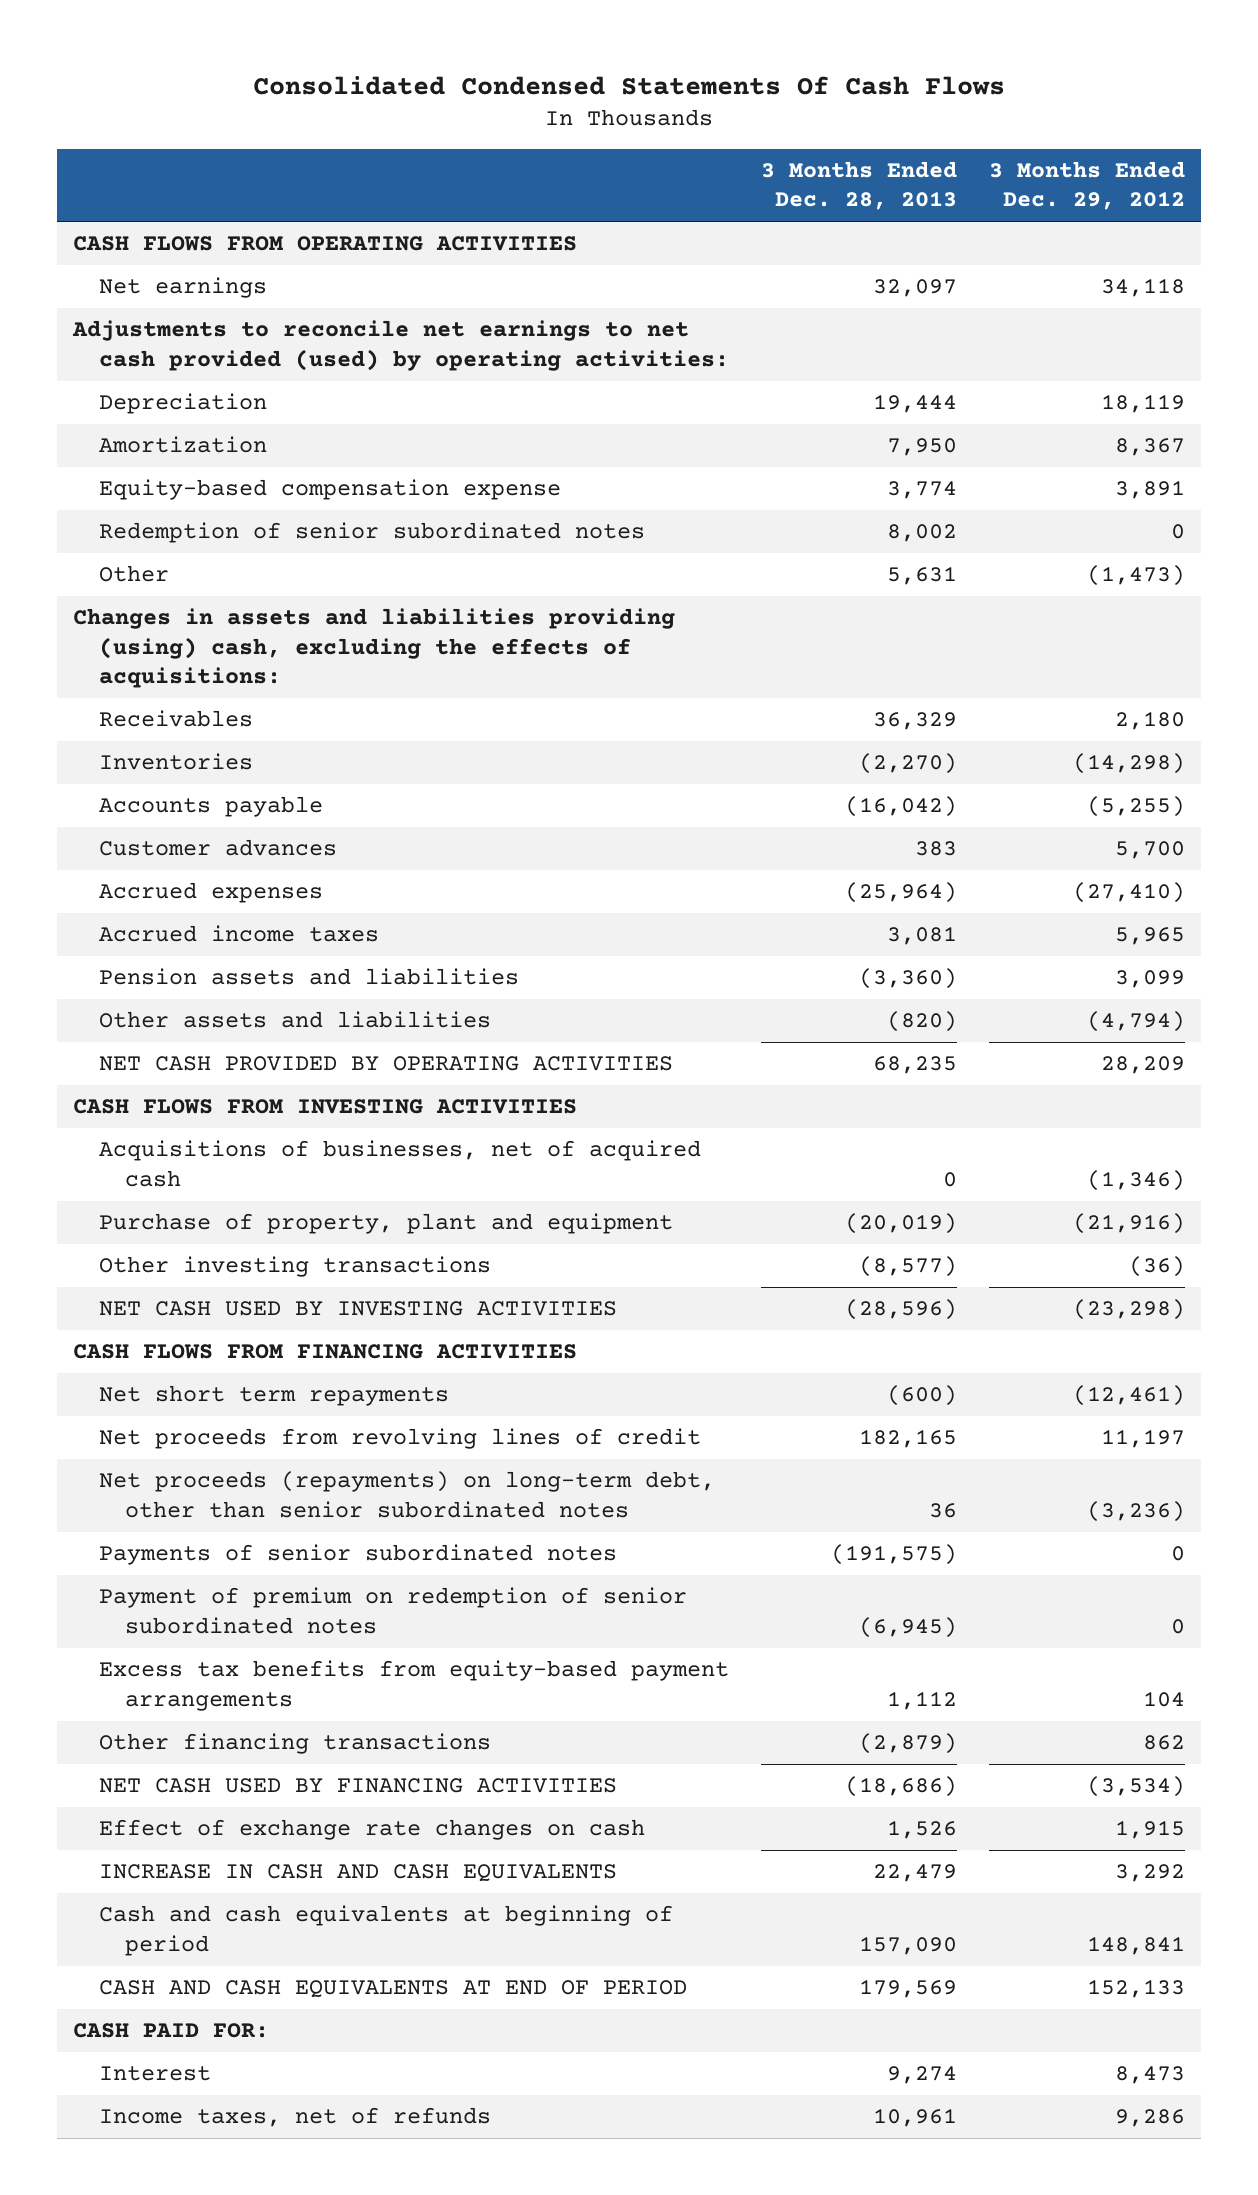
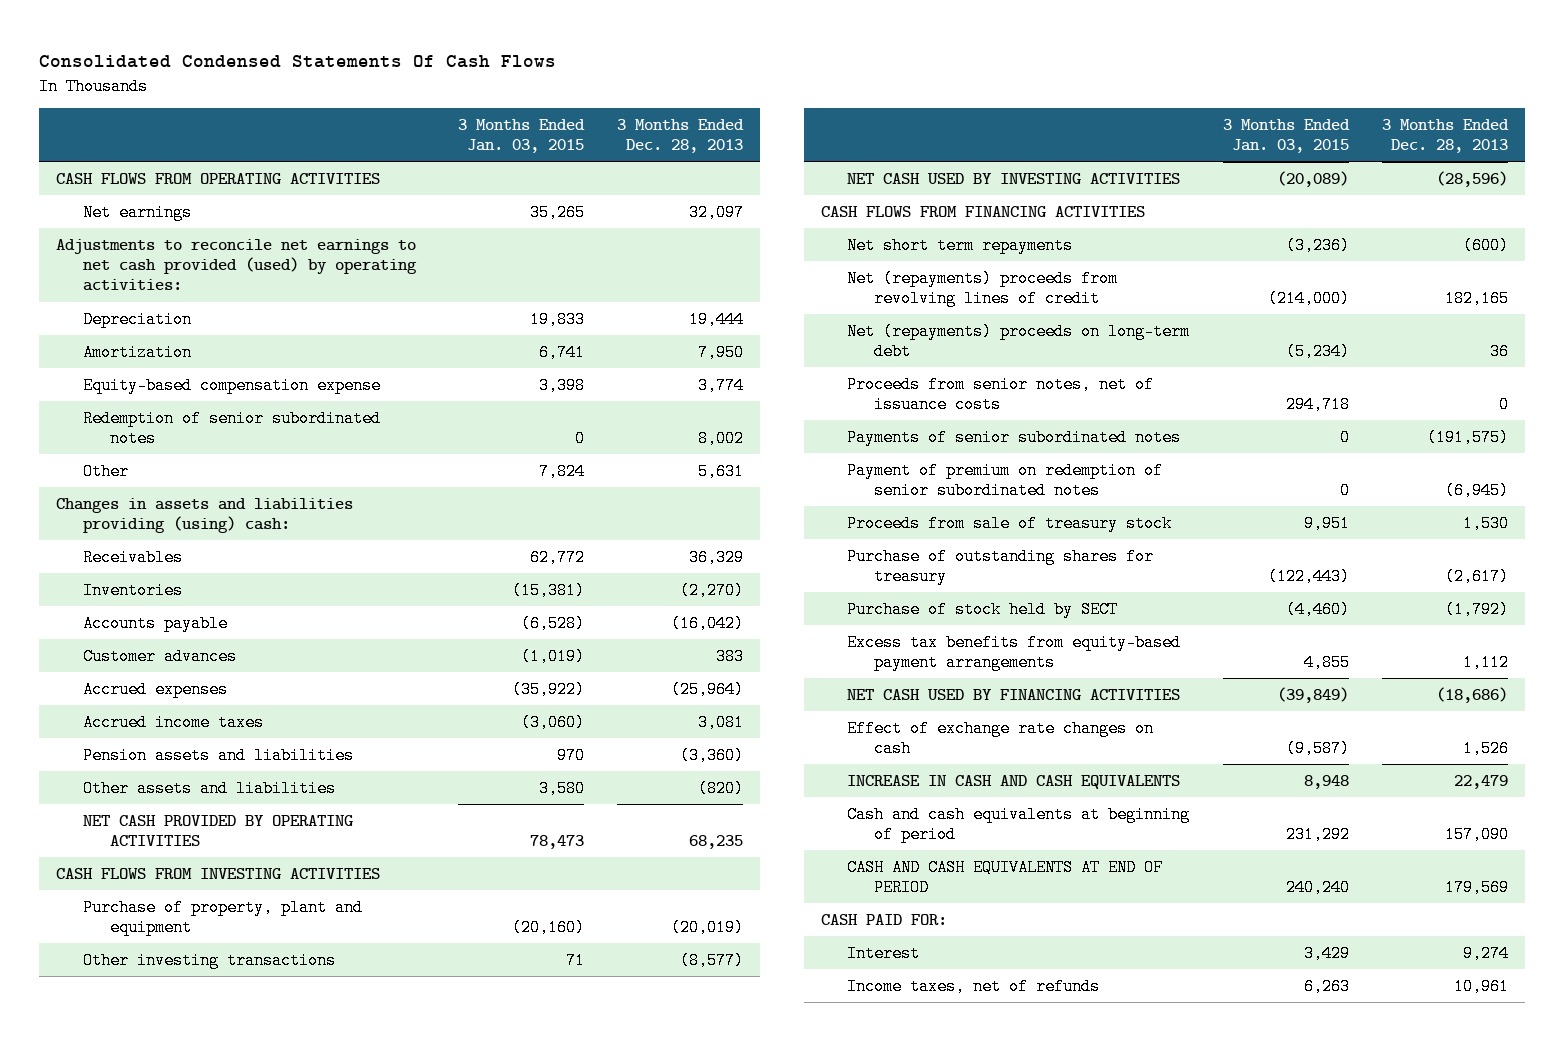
- | 3 Months Ended Dec. 28, 2013 | 3 Months Ended Dec. 29, 2012
+ | 3 Months Ended Jan. 03, 2015 | 3 Months Ended Dec. 28, 2013
- Changes in assets and liabilities providing (using) cash, excluding the effects of acquisitions:
+ Changes in assets and liabilities providing (using) cash:
- Acquisitions of businesses, net of acquired cash | 0 | (1,346)
- Net proceeds from revolving lines of credit | 182,165 | 11,197
- Net proceeds (repayments) on long-term debt, other than senior subordinated notes | 36 | (3,236)
+ Net (repayments) proceeds from revolving lines of credit | (214,000) | 182,165
+ Net (repayments) proceeds on long-term debt | (5,234) | 36
+ Proceeds from senior notes, net of issuance costs | 294,718 | 0
+ Proceeds from sale of treasury stock | 9,951 | 1,530
+ Purchase of outstanding shares for treasury | (122,443) | (2,617)
+ Purchase of stock held by SECT | (4,460) | (1,792)
- Other financing transactions | (2,879) | 862

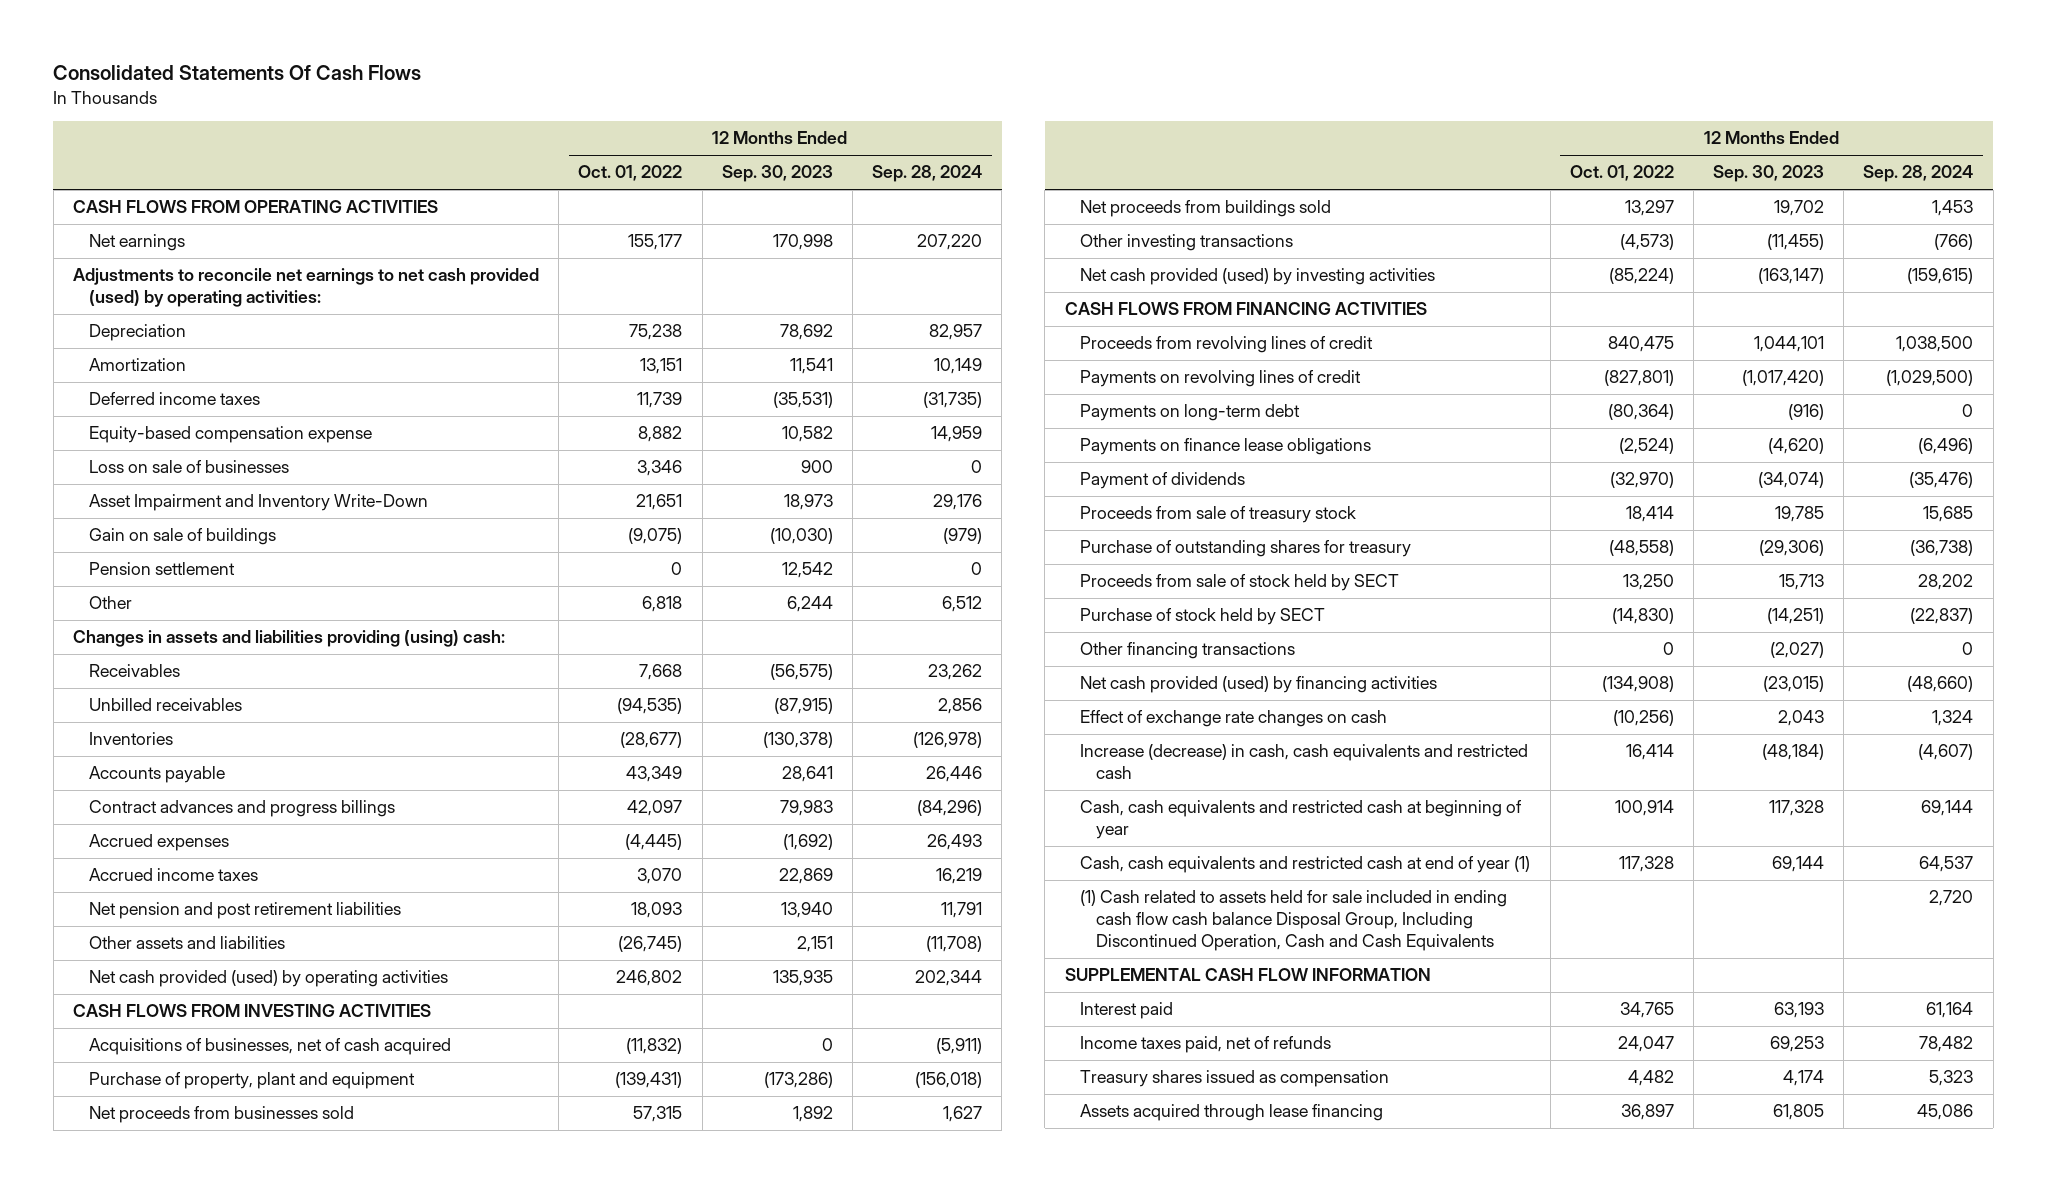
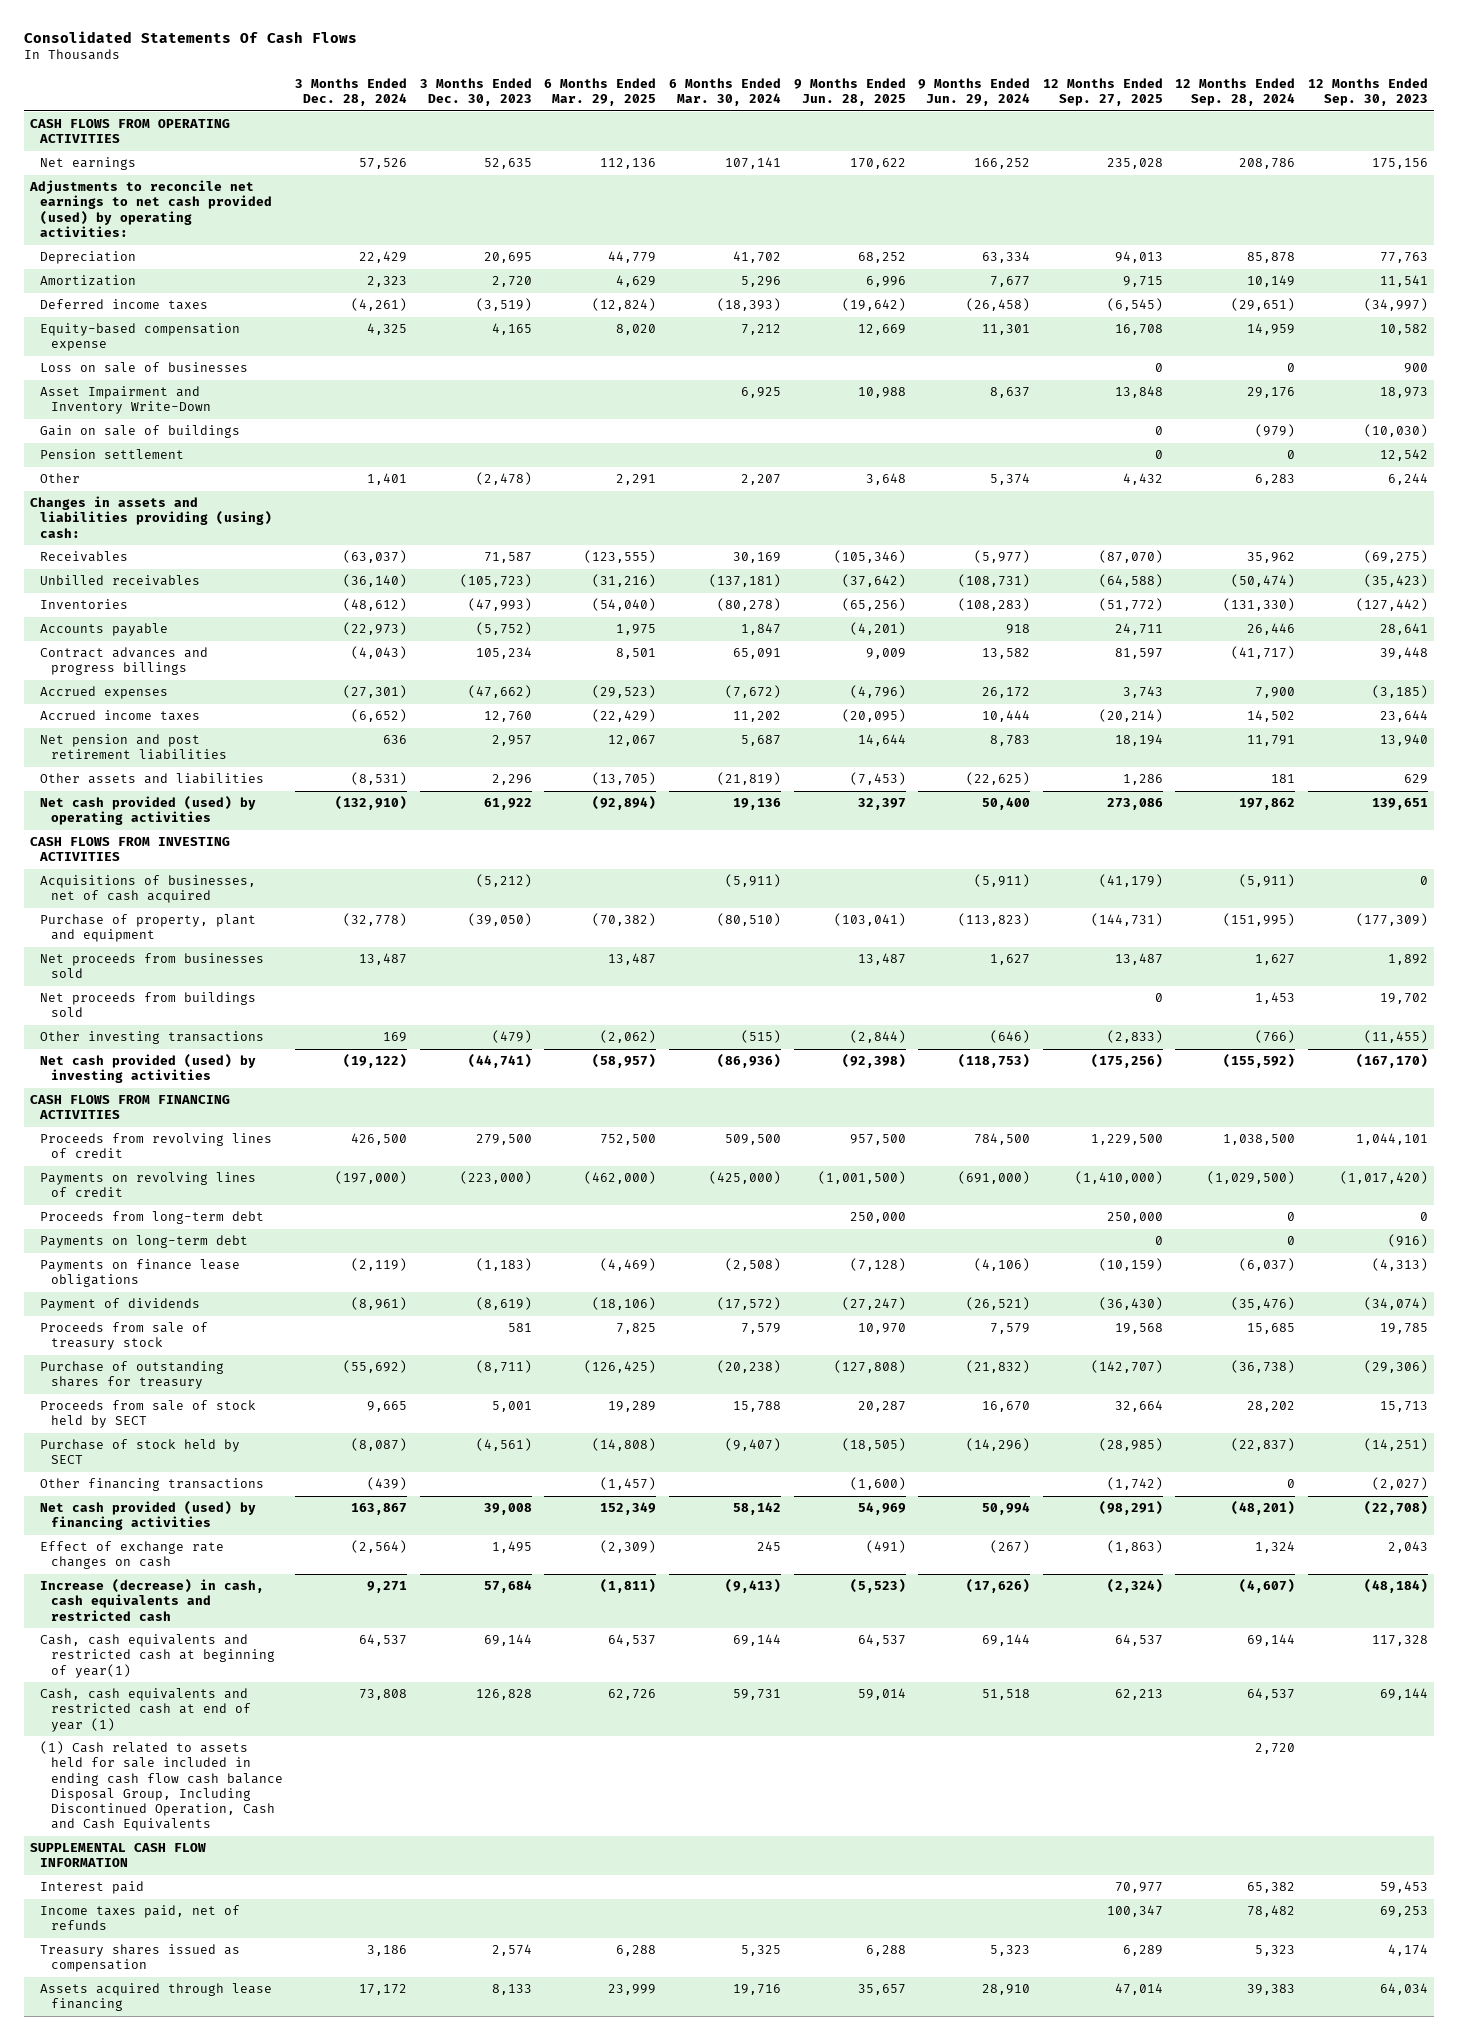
- | 12 Months Ended Oct. 01, 2022 | 12 Months Ended Sep. 30, 2023 | 12 Months Ended Sep. 28, 2024
+ | 3 Months Ended Dec. 28, 2024 | 3 Months Ended Dec. 30, 2023 | 6 Months Ended Mar. 29, 2025 | 6 Months Ended Mar. 30, 2024 | 9 Months Ended Jun. 28, 2025 | 9 Months Ended Jun. 29, 2024 | 12 Months Ended Sep. 27, 2025 | 12 Months Ended Sep. 28, 2024 | 12 Months Ended Sep. 30, 2023
- Net earnings | 155,177 | 170,998 | 207,220
+ Net earnings | 57,526 | 52,635 | 112,136 | 107,141 | 170,622 | 166,252 | 235,028 | 208,786 | 175,156
- Depreciation | 75,238 | 78,692 | 82,957
+ Depreciation | 22,429 | 20,695 | 44,779 | 41,702 | 68,252 | 63,334 | 94,013 | 85,878 | 77,763
- Deferred income taxes | 11,739 | (35,531) | (31,735)
+ Deferred income taxes | (4,261) | (3,519) | (12,824) | (18,393) | (19,642) | (26,458) | (6,545) | (29,651) | (34,997)
- Other | 6,818 | 6,244 | 6,512
+ Other | 1,401 | (2,478) | 2,291 | 2,207 | 3,648 | 5,374 | 4,432 | 6,283 | 6,244
- Receivables | 7,668 | (56,575) | 23,262
- Unbilled receivables | (94,535) | (87,915) | 2,856
- Inventories | (28,677) | (130,378) | (126,978)
+ Receivables | (63,037) | 71,587 | (123,555) | 30,169 | (105,346) | (5,977) | (87,070) | 35,962 | (69,275)
+ Unbilled receivables | (36,140) | (105,723) | (31,216) | (137,181) | (37,642) | (108,731) | (64,588) | (50,474) | (35,423)
+ Inventories | (48,612) | (47,993) | (54,040) | (80,278) | (65,256) | (108,283) | (51,772) | (131,330) | (127,442)
- Contract advances and progress billings | 42,097 | 79,983 | (84,296)
- Accrued expenses | (4,445) | (1,692) | 26,493
- Accrued income taxes | 3,070 | 22,869 | 16,219
+ Contract advances and progress billings | (4,043) | 105,234 | 8,501 | 65,091 | 9,009 | 13,582 | 81,597 | (41,717) | 39,448
+ Accrued expenses | (27,301) | (47,662) | (29,523) | (7,672) | (4,796) | 26,172 | 3,743 | 7,900 | (3,185)
+ Accrued income taxes | (6,652) | 12,760 | (22,429) | 11,202 | (20,095) | 10,444 | (20,214) | 14,502 | 23,644
- Other assets and liabilities | (26,745) | 2,151 | (11,708)
- Net cash provided (used) by operating activities | 246,802 | 135,935 | 202,344
+ Other assets and liabilities | (8,531) | 2,296 | (13,705) | (21,819) | (7,453) | (22,625) | 1,286 | 181 | 629
+ Net cash provided (used) by operating activities | (132,910) | 61,922 | (92,894) | 19,136 | 32,397 | 50,400 | 273,086 | 197,862 | 139,651
- Purchase of property, plant and equipment | (139,431) | (173,286) | (156,018)
+ Purchase of property, plant and equipment | (32,778) | (39,050) | (70,382) | (80,510) | (103,041) | (113,823) | (144,731) | (151,995) | (177,309)
- Net cash provided (used) by investing activities | (85,224) | (163,147) | (159,615)
+ Net cash provided (used) by investing activities | (19,122) | (44,741) | (58,957) | (86,936) | (92,398) | (118,753) | (175,256) | (155,592) | (167,170)
+ Proceeds from long-term debt | | | | | 250,000 | | 250,000 | 0 | 0
- Payments on finance lease obligations | (2,524) | (4,620) | (6,496)
+ Payments on finance lease obligations | (2,119) | (1,183) | (4,469) | (2,508) | (7,128) | (4,106) | (10,159) | (6,037) | (4,313)
- Net cash provided (used) by financing activities | (134,908) | (23,015) | (48,660)
+ Net cash provided (used) by financing activities | 163,867 | 39,008 | 152,349 | 58,142 | 54,969 | 50,994 | (98,291) | (48,201) | (22,708)
- Cash, cash equivalents and restricted cash at beginning of year | 100,914 | 117,328 | 69,144
+ Cash, cash equivalents and restricted cash at beginning of year(1) | 64,537 | 69,144 | 64,537 | 69,144 | 64,537 | 69,144 | 64,537 | 69,144 | 117,328
- Interest paid | 34,765 | 63,193 | 61,164
+ Interest paid | | | | | | | 70,977 | 65,382 | 59,453
- Assets acquired through lease financing | 36,897 | 61,805 | 45,086
+ Assets acquired through lease financing | 17,172 | 8,133 | 23,999 | 19,716 | 35,657 | 28,910 | 47,014 | 39,383 | 64,034

